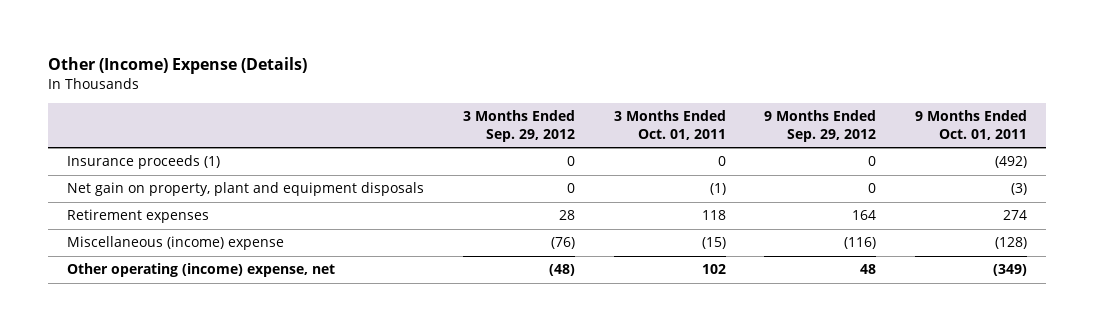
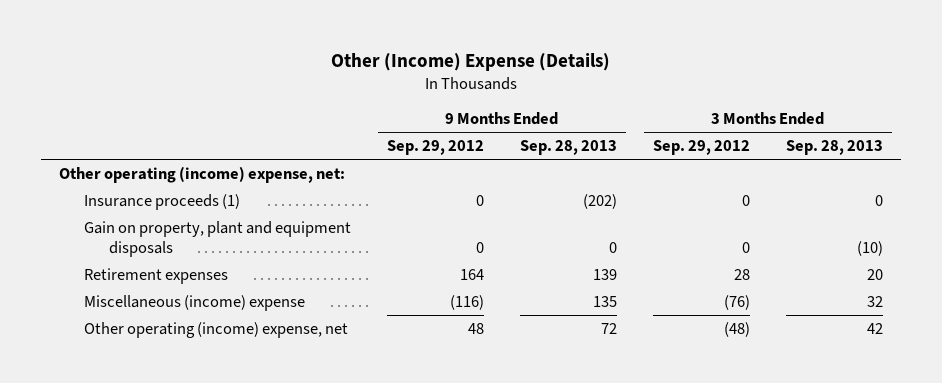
- | 3 Months Ended Sep. 29, 2012 | 3 Months Ended Oct. 01, 2011 | 9 Months Ended Sep. 29, 2012 | 9 Months Ended Oct. 01, 2011
+ | 9 Months Ended Sep. 29, 2012 | 9 Months Ended Sep. 28, 2013 | 3 Months Ended Sep. 29, 2012 | 3 Months Ended Sep. 28, 2013
+ Other operating (income) expense, net:
- Net gain on property, plant and equipment disposals | 0 | (1) | 0 | (3)
+ Gain on property, plant and equipment disposals | 0 | 0 | 0 | (10)

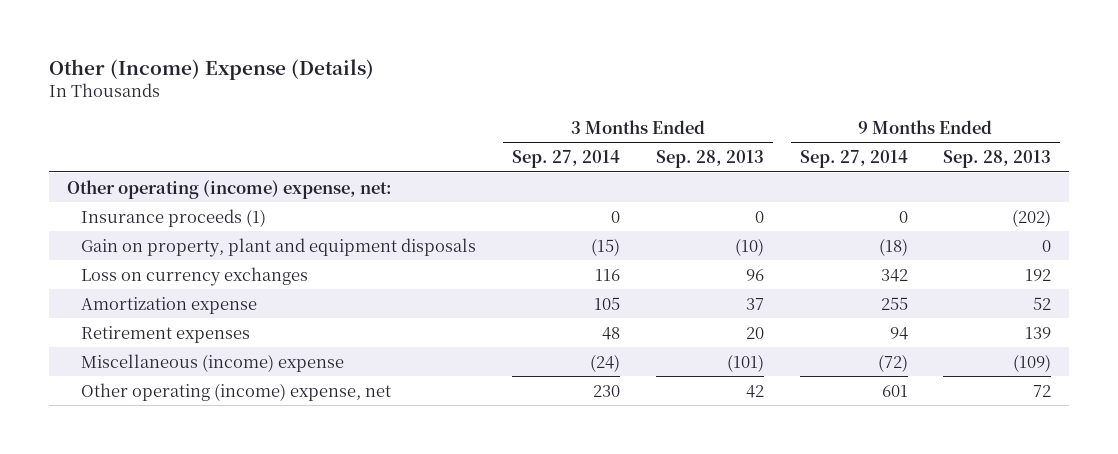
- | 9 Months Ended Sep. 29, 2012 | 9 Months Ended Sep. 28, 2013 | 3 Months Ended Sep. 29, 2012 | 3 Months Ended Sep. 28, 2013
+ | 3 Months Ended Sep. 27, 2014 | 3 Months Ended Sep. 28, 2013 | 9 Months Ended Sep. 27, 2014 | 9 Months Ended Sep. 28, 2013
+ Loss on currency exchanges | 116 | 96 | 342 | 192
+ Amortization expense | 105 | 37 | 255 | 52
- Miscellaneous (income) expense | (116) | 135 | (76) | 32
+ Miscellaneous (income) expense | (24) | (101) | (72) | (109)

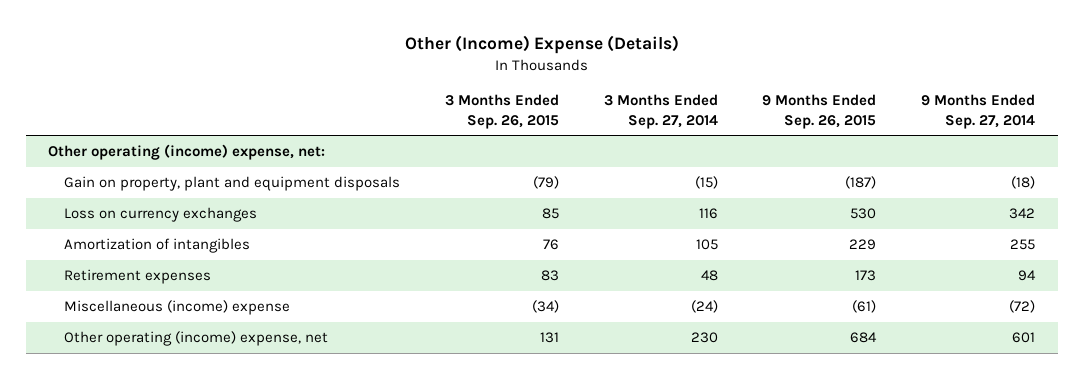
- | 3 Months Ended Sep. 27, 2014 | 3 Months Ended Sep. 28, 2013 | 9 Months Ended Sep. 27, 2014 | 9 Months Ended Sep. 28, 2013
+ | 3 Months Ended Sep. 26, 2015 | 3 Months Ended Sep. 27, 2014 | 9 Months Ended Sep. 26, 2015 | 9 Months Ended Sep. 27, 2014
- Insurance proceeds (1) | 0 | 0 | 0 | (202)
- Amortization expense | 105 | 37 | 255 | 52
+ Amortization of intangibles | 76 | 105 | 229 | 255

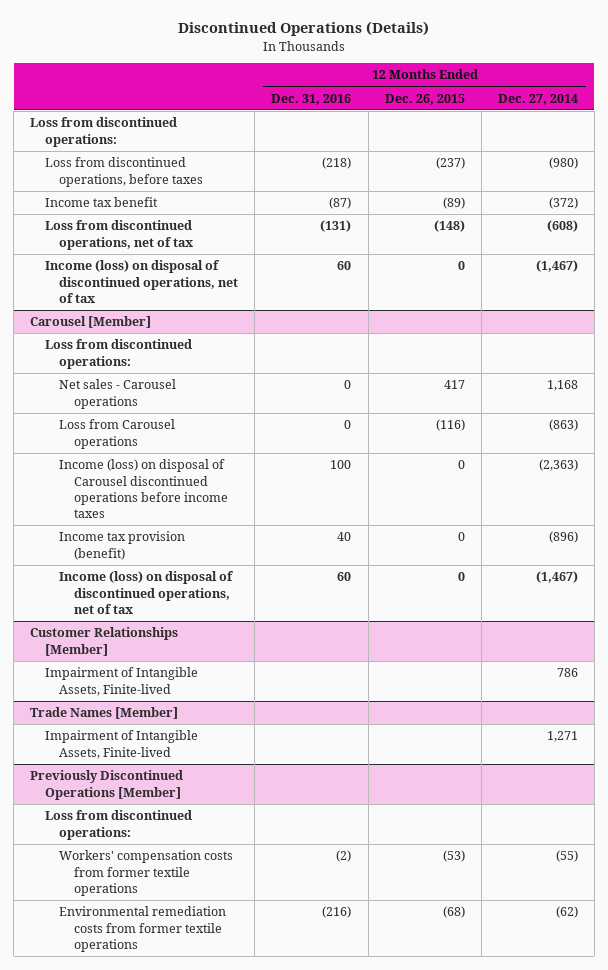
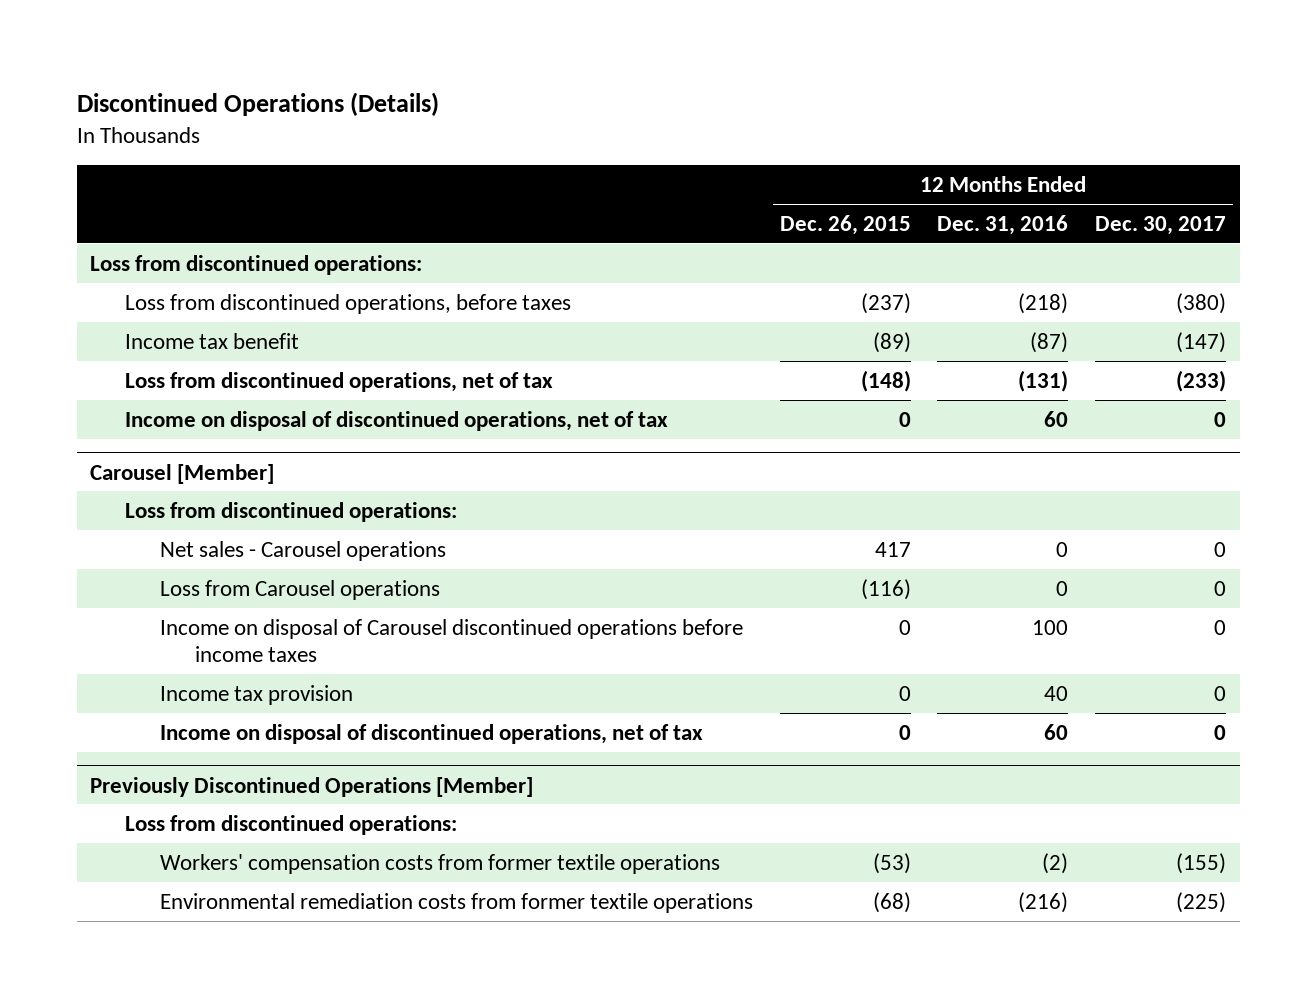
- | 12 Months Ended Dec. 31, 2016 | 12 Months Ended Dec. 26, 2015 | 12 Months Ended Dec. 27, 2014
+ | 12 Months Ended Dec. 26, 2015 | 12 Months Ended Dec. 31, 2016 | 12 Months Ended Dec. 30, 2017
- Income (loss) on disposal of discontinued operations, net of tax | 60 | 0 | (1,467)
+ Income on disposal of discontinued operations, net of tax | 0 | 60 | 0
@ Carousel [Member]
- Income (loss) on disposal of Carousel discontinued operations before income taxes | 100 | 0 | (2,363)
- Income tax provision (benefit) | 40 | 0 | (896)
- Income (loss) on disposal of discontinued operations, net of tax | 60 | 0 | (1,467)
- Customer Relationships [Member]
- Impairment of Intangible Assets, Finite-lived | | | 786
- Trade Names [Member]
- Impairment of Intangible Assets, Finite-lived | | | 1,271
@ Carousel [Member]
+ Income on disposal of Carousel discontinued operations before income taxes | 0 | 100 | 0
+ Income tax provision | 0 | 40 | 0
+ Income on disposal of discontinued operations, net of tax | 0 | 60 | 0

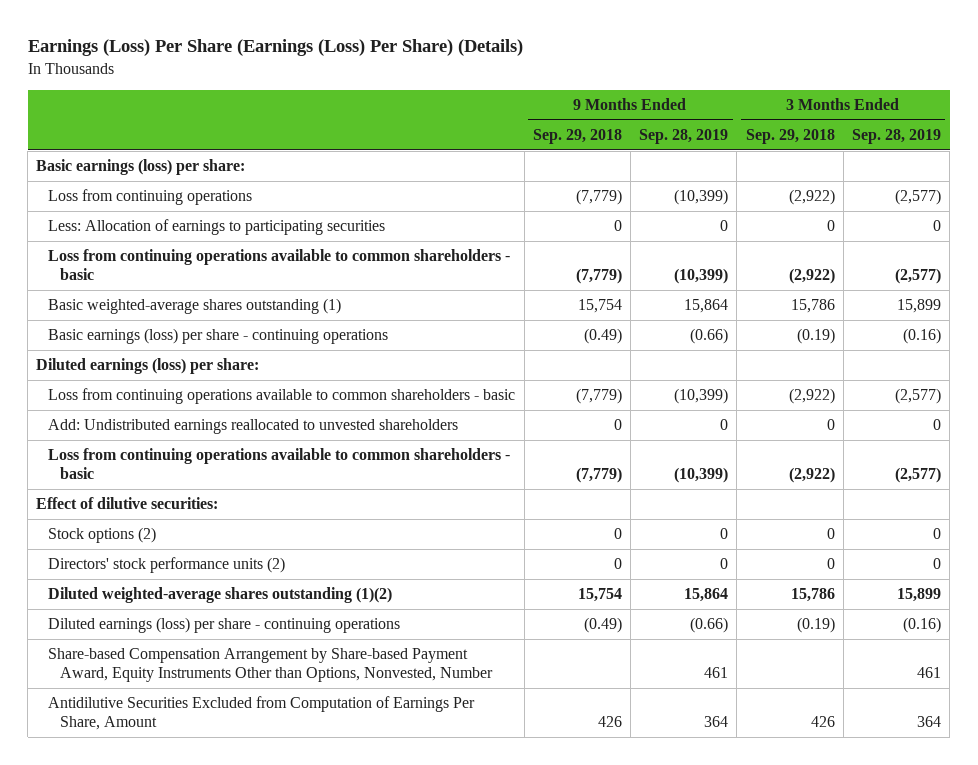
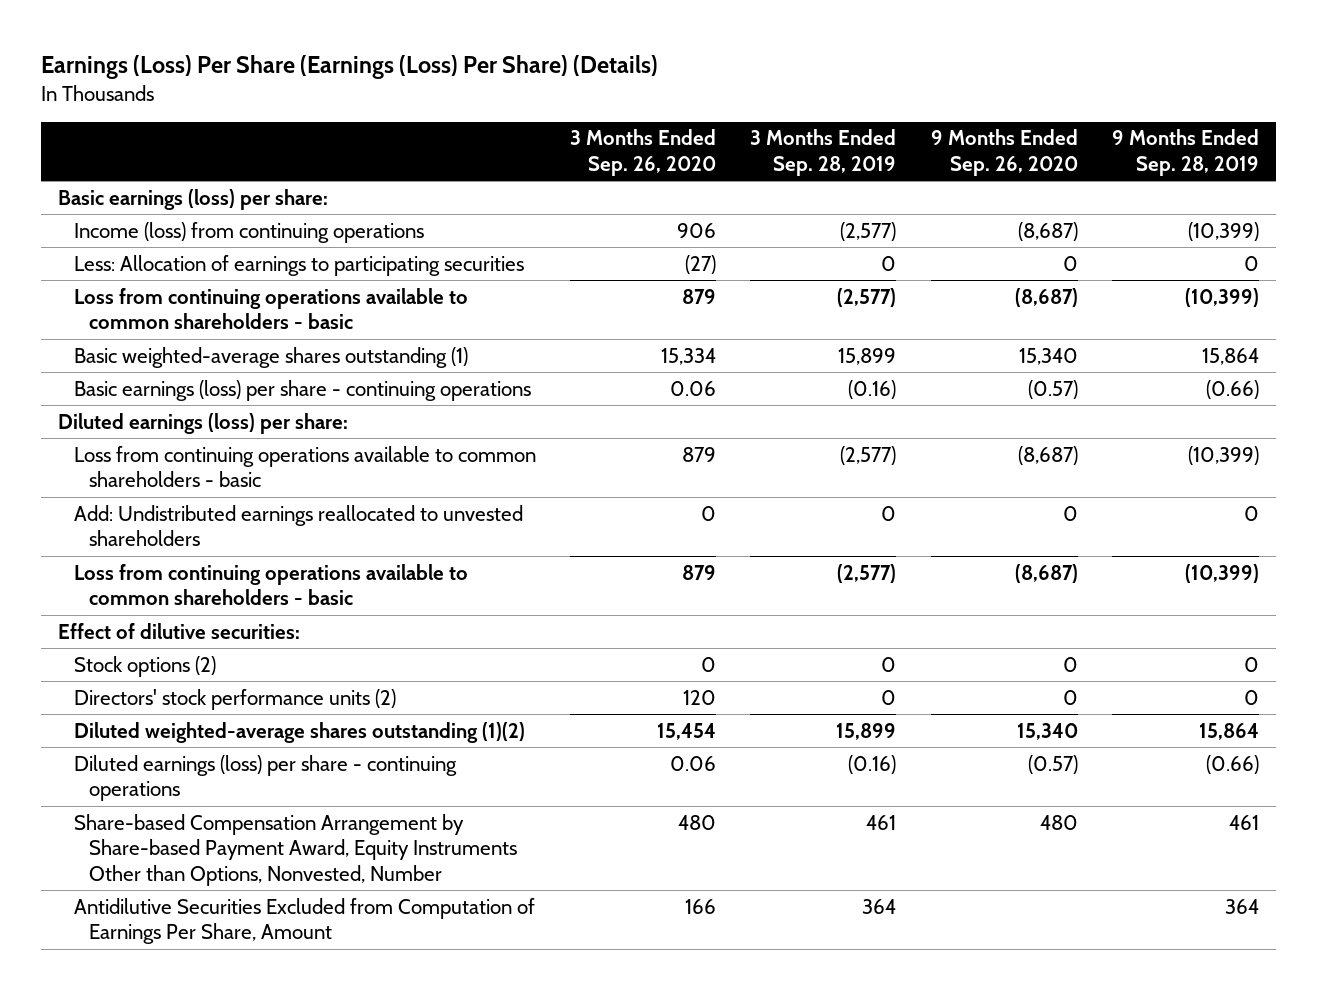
- | 9 Months Ended Sep. 29, 2018 | 9 Months Ended Sep. 28, 2019 | 3 Months Ended Sep. 29, 2018 | 3 Months Ended Sep. 28, 2019
+ | 3 Months Ended Sep. 26, 2020 | 3 Months Ended Sep. 28, 2019 | 9 Months Ended Sep. 26, 2020 | 9 Months Ended Sep. 28, 2019
- Loss from continuing operations | (7,779) | (10,399) | (2,922) | (2,577)
+ Income (loss) from continuing operations | 906 | (2,577) | (8,687) | (10,399)

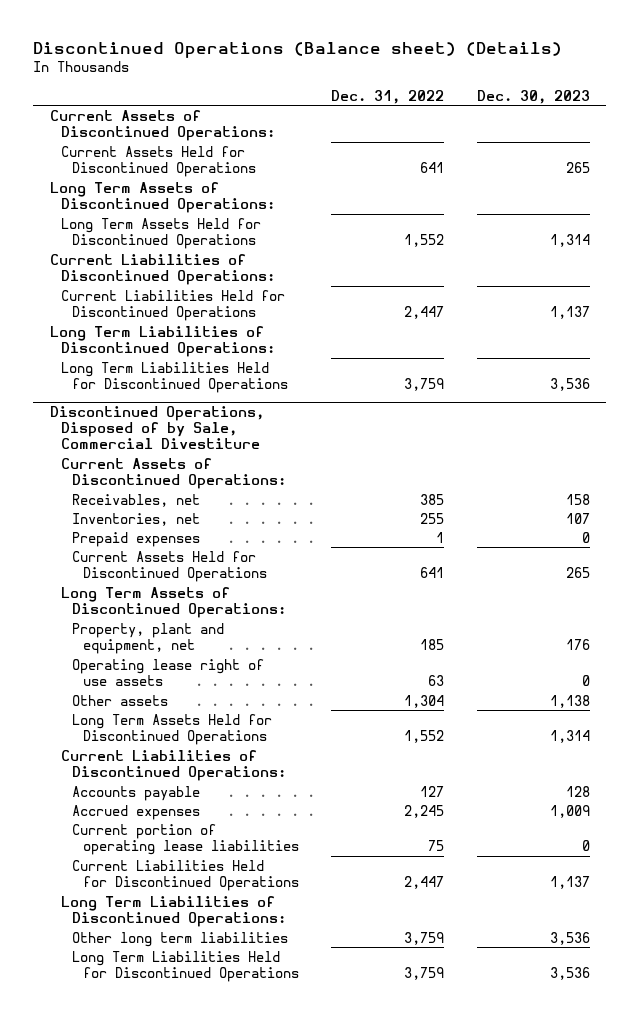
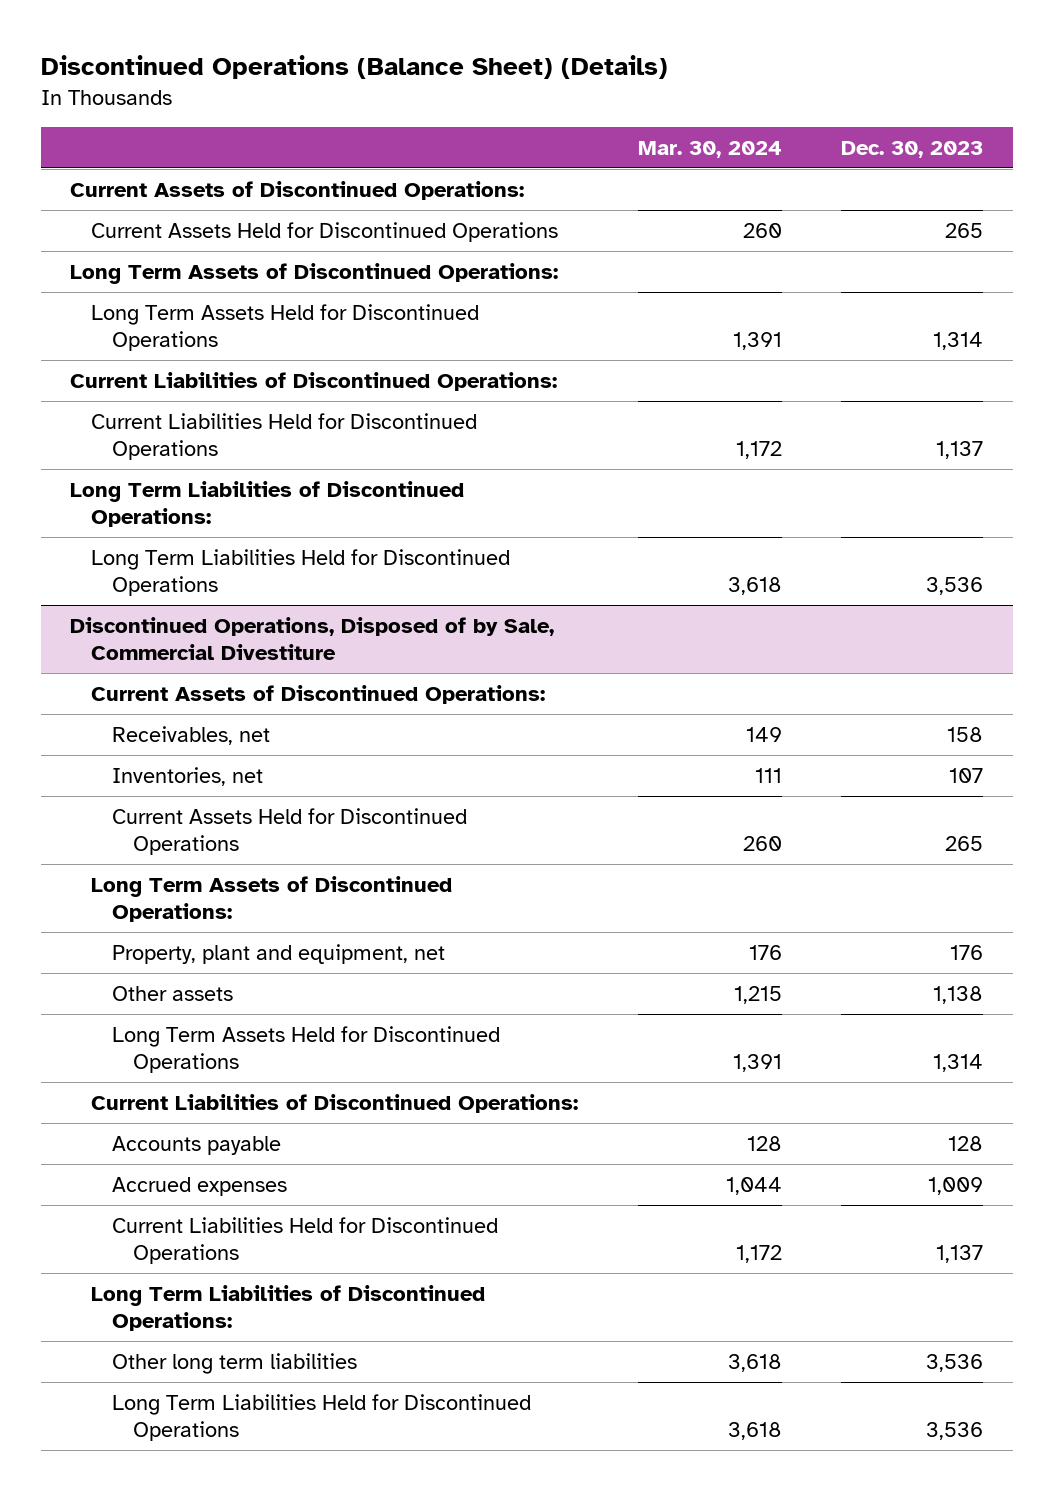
- Discontinued Operations (Balance sheet) (Details)
+ Discontinued Operations (Balance Sheet) (Details)
- | Dec. 31, 2022 | Dec. 30, 2023
+ | Mar. 30, 2024 | Dec. 30, 2023
@ Discontinued Operations, Disposed of by Sale, Commercial Divestiture
- Prepaid expenses | 1 | 0
- Operating lease right of use assets | 63 | 0
- Current portion of operating lease liabilities | 75 | 0

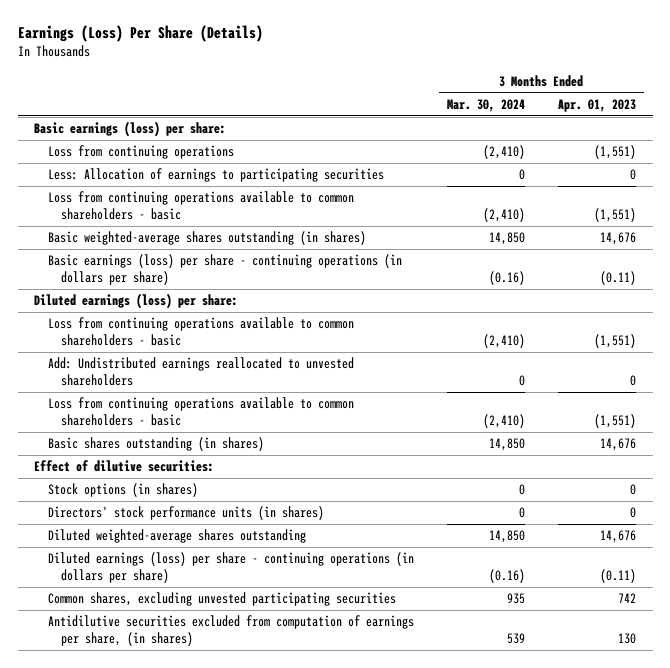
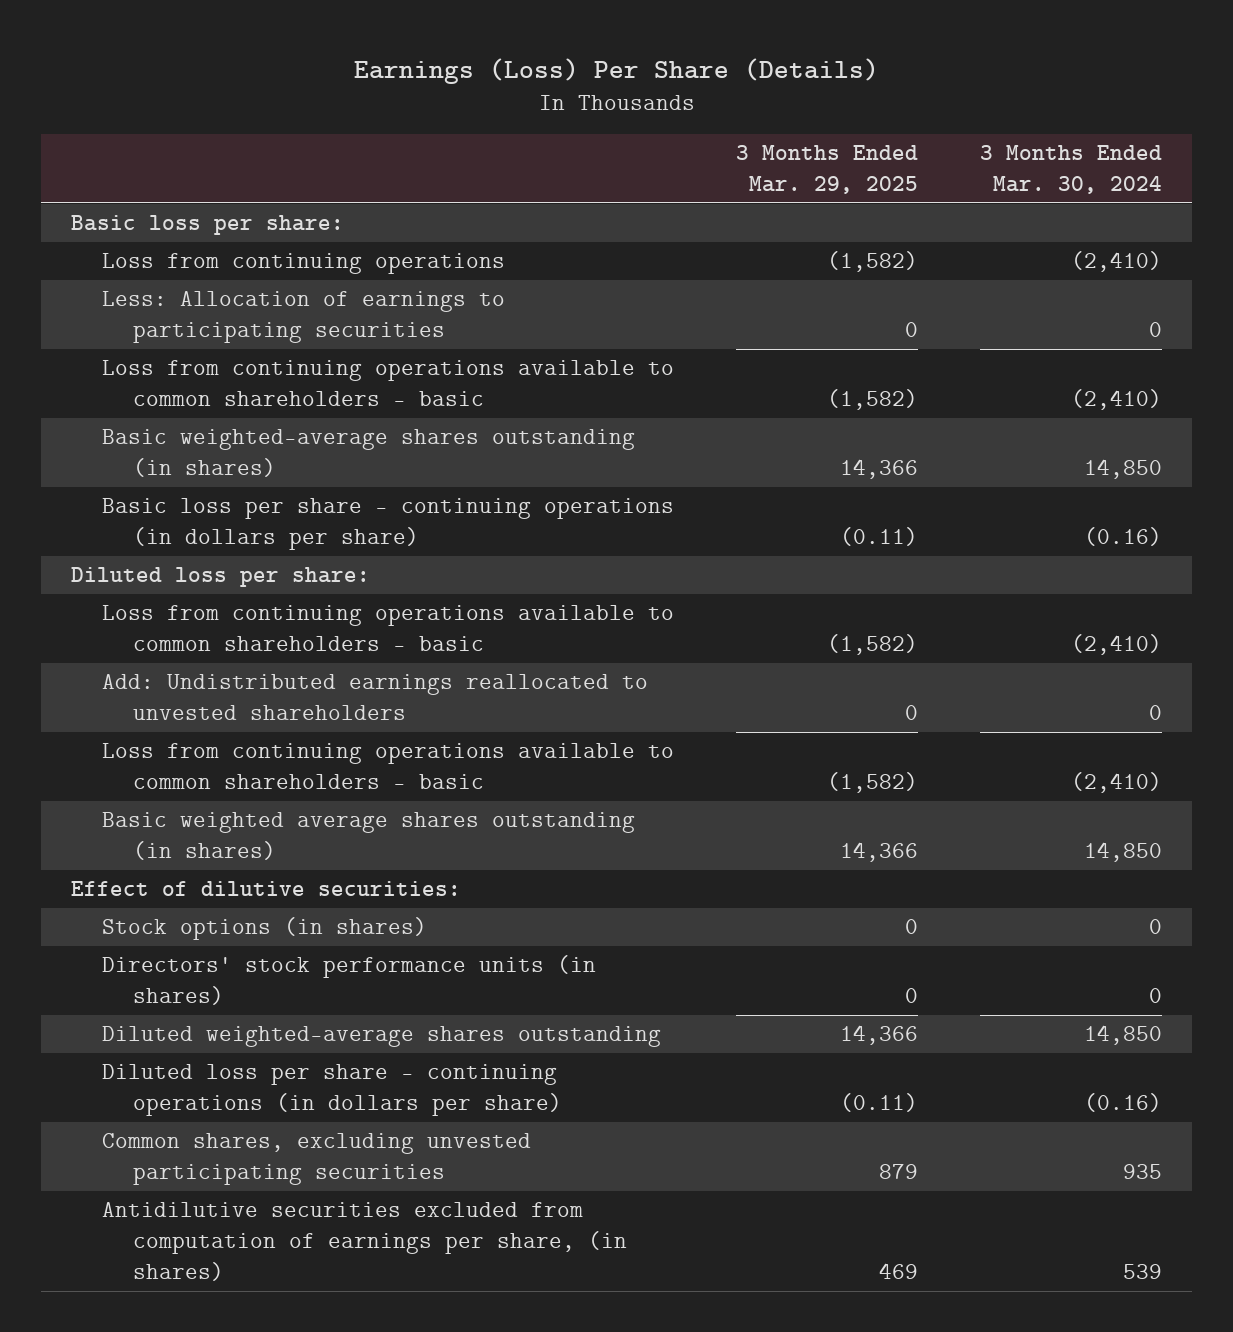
- | 3 Months Ended Mar. 30, 2024 | 3 Months Ended Apr. 01, 2023
+ | 3 Months Ended Mar. 29, 2025 | 3 Months Ended Mar. 30, 2024
- Basic earnings (loss) per share:
+ Basic loss per share:
- Basic earnings (loss) per share - continuing operations (in dollars per share) | (0.16) | (0.11)
- Diluted earnings (loss) per share:
+ Basic loss per share - continuing operations (in dollars per share) | (0.11) | (0.16)
+ Diluted loss per share:
- Basic shares outstanding (in shares) | 14,850 | 14,676
+ Basic weighted average shares outstanding (in shares) | 14,366 | 14,850
- Diluted earnings (loss) per share - continuing operations (in dollars per share) | (0.16) | (0.11)
+ Diluted loss per share - continuing operations (in dollars per share) | (0.11) | (0.16)

